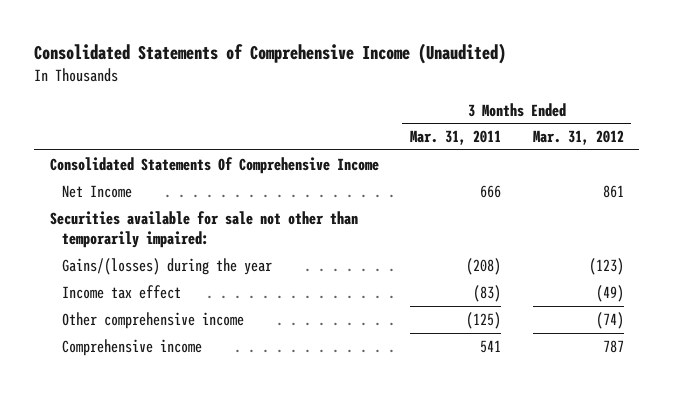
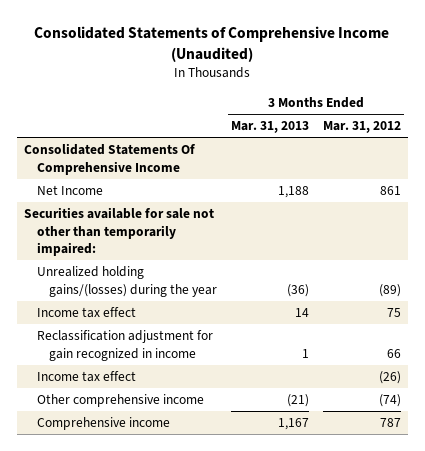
- | 3 Months Ended Mar. 31, 2011 | 3 Months Ended Mar. 31, 2012
+ | 3 Months Ended Mar. 31, 2013 | 3 Months Ended Mar. 31, 2012
- Gains/(losses) during the year | (208) | (123)
- Income tax effect | (83) | (49)
+ Unrealized holding gains/(losses) during the year | (36) | (89)
+ Income tax effect | 14 | 75
+ Reclassification adjustment for gain recognized in income | 1 | 66
+ Income tax effect | | (26)

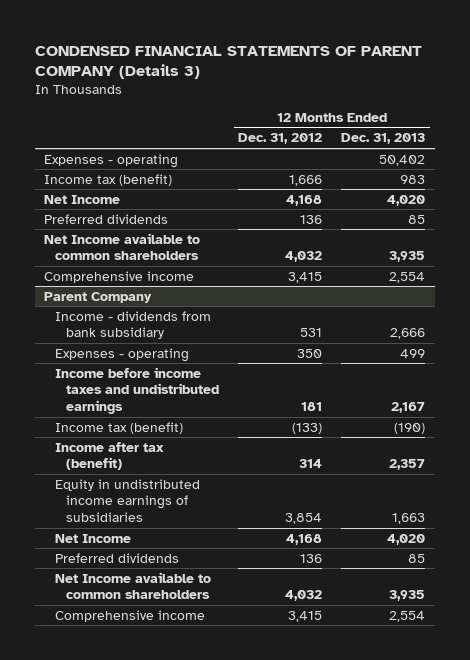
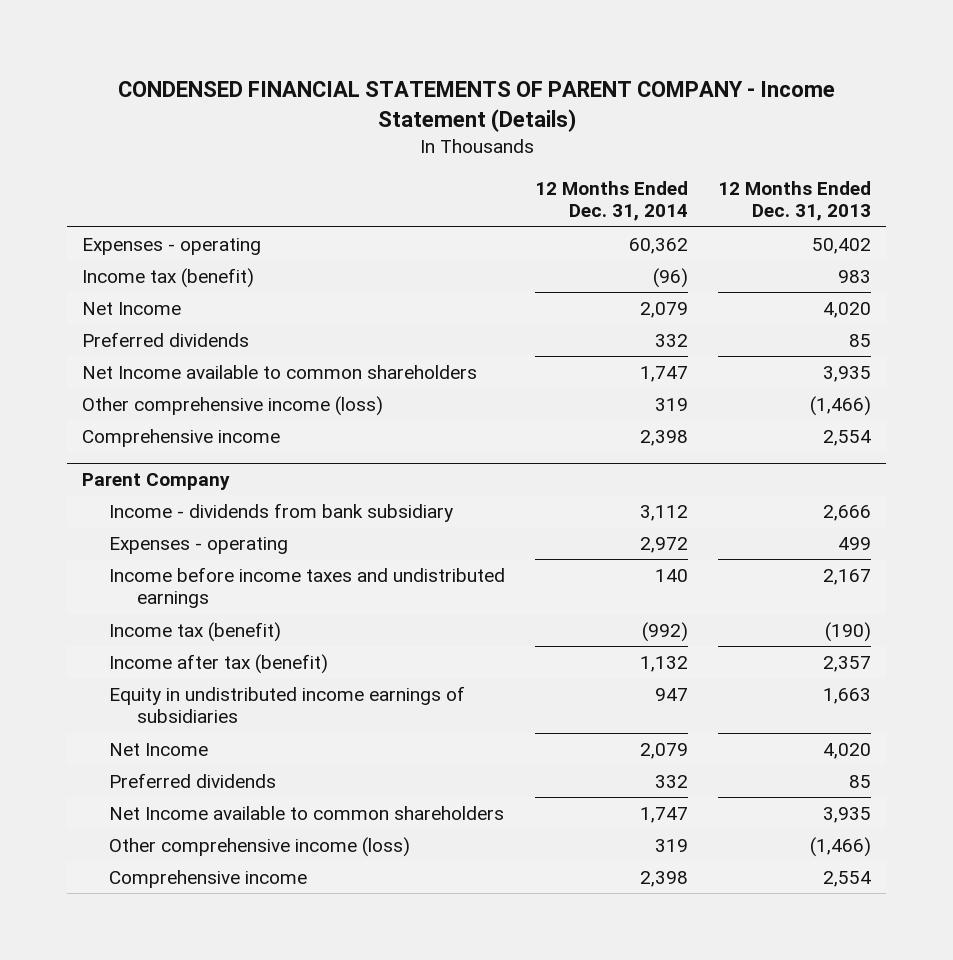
- CONDENSED FINANCIAL STATEMENTS OF PARENT COMPANY (Details 3)
+ CONDENSED FINANCIAL STATEMENTS OF PARENT COMPANY - Income Statement (Details)
- | 12 Months Ended Dec. 31, 2012 | 12 Months Ended Dec. 31, 2013
+ | 12 Months Ended Dec. 31, 2014 | 12 Months Ended Dec. 31, 2013
+ Other comprehensive income (loss) | 319 | (1,466)
@ Parent Company
+ Other comprehensive income (loss) | 319 | (1,466)

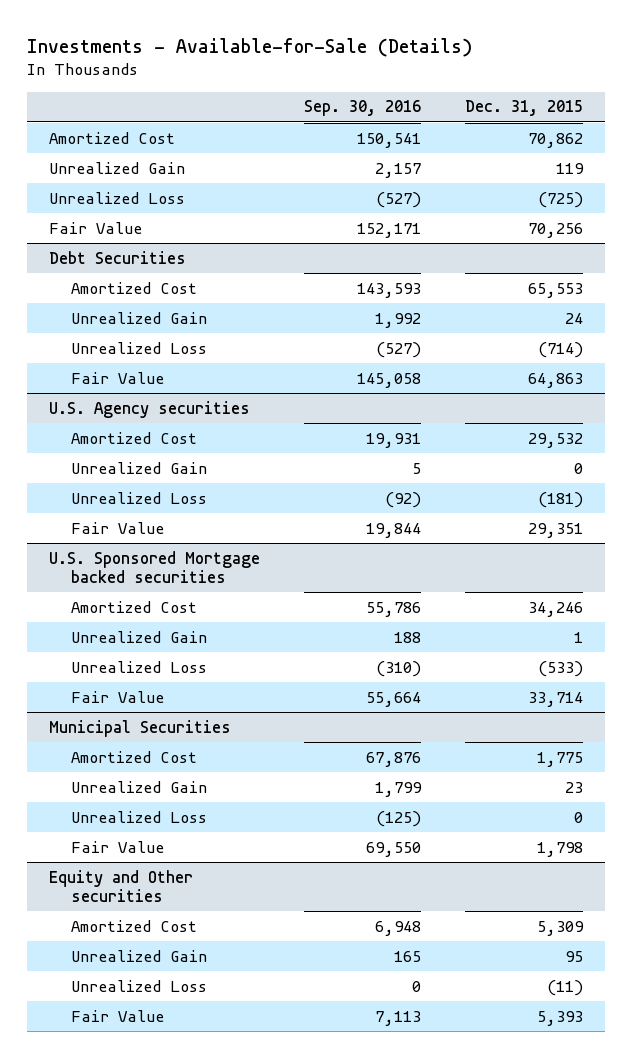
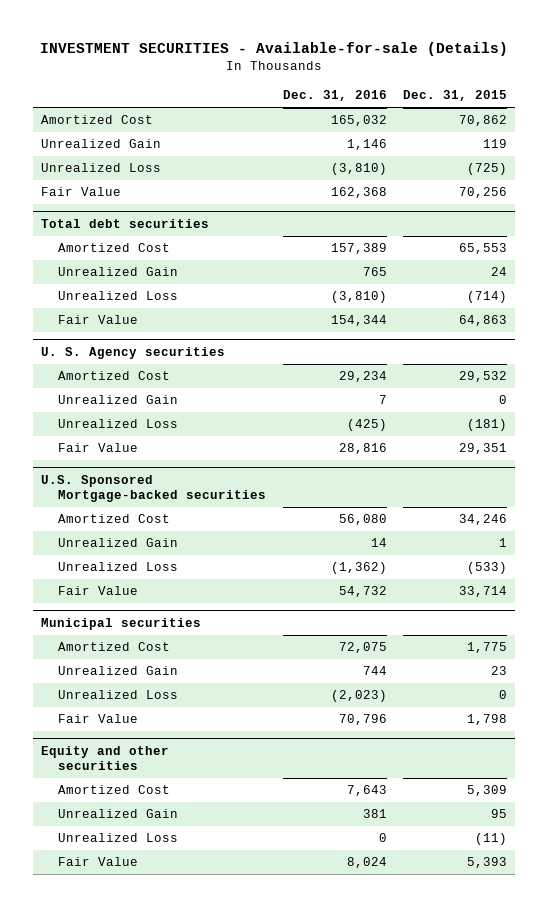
- Investments - Available-for-Sale (Details)
+ INVESTMENT SECURITIES - Available-for-sale (Details)
- | Sep. 30, 2016 | Dec. 31, 2015
+ | Dec. 31, 2016 | Dec. 31, 2015
- Debt Securities
+ Total debt securities
- U.S. Agency securities
+ U. S. Agency securities
- U.S. Sponsored Mortgage backed securities
+ U.S. Sponsored Mortgage-backed securities
- Municipal Securities
+ Municipal securities
- Equity and Other securities
+ Equity and other securities

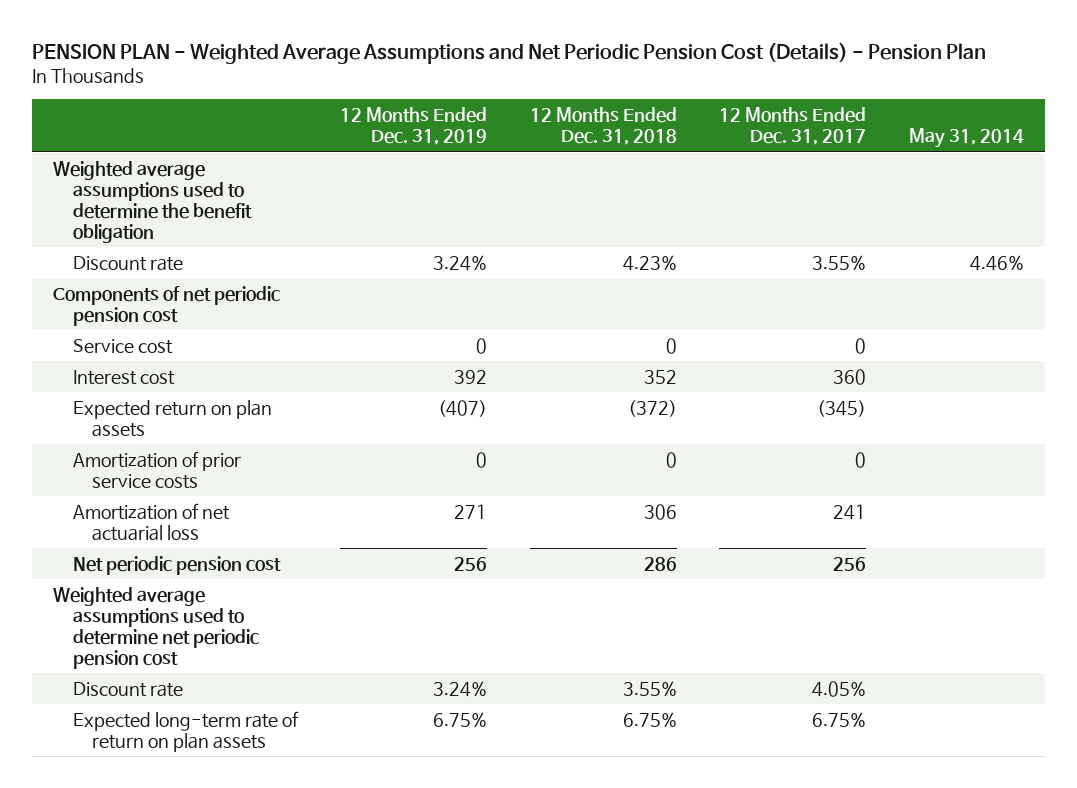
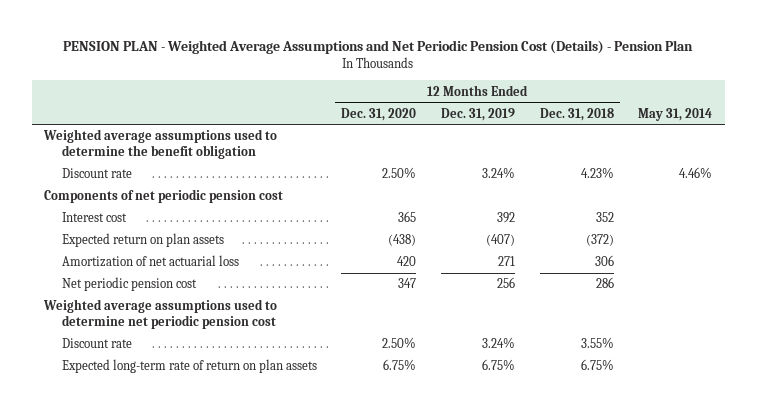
- | 12 Months Ended Dec. 31, 2019 | 12 Months Ended Dec. 31, 2018 | 12 Months Ended Dec. 31, 2017 | May 31, 2014
+ | 12 Months Ended Dec. 31, 2020 | 12 Months Ended Dec. 31, 2019 | 12 Months Ended Dec. 31, 2018 | May 31, 2014
- Service cost | 0 | 0 | 0 |
- Amortization of prior service costs | 0 | 0 | 0 |

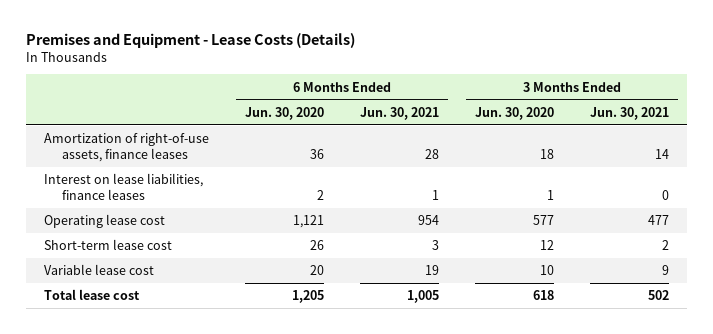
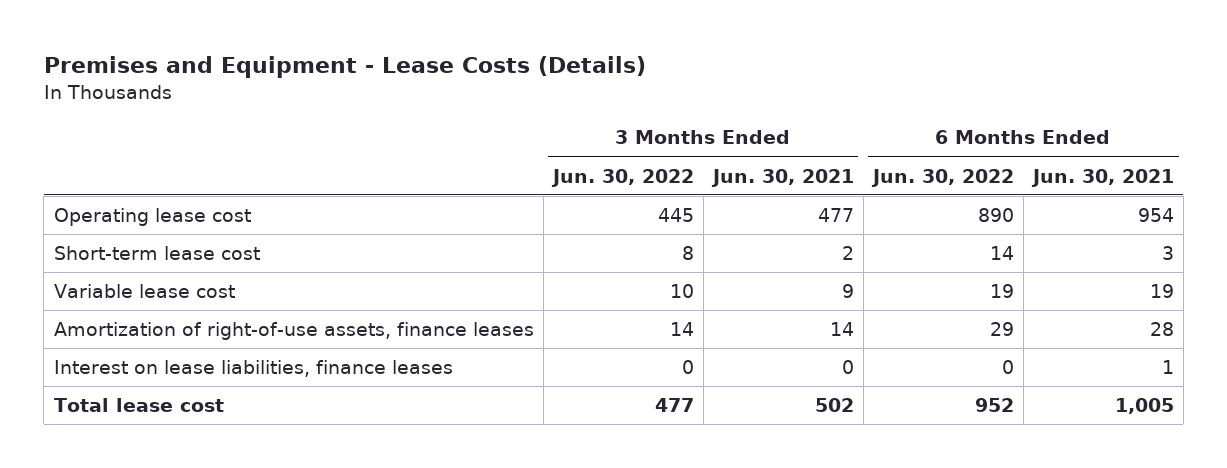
- | 6 Months Ended Jun. 30, 2020 | 6 Months Ended Jun. 30, 2021 | 3 Months Ended Jun. 30, 2020 | 3 Months Ended Jun. 30, 2021
+ | 3 Months Ended Jun. 30, 2022 | 3 Months Ended Jun. 30, 2021 | 6 Months Ended Jun. 30, 2022 | 6 Months Ended Jun. 30, 2021
moved down: Amortization of right-of-use assets, finance leases | 14 | 14 | 29 | 28
moved down: Interest on lease liabilities, finance leases | 0 | 0 | 0 | 1

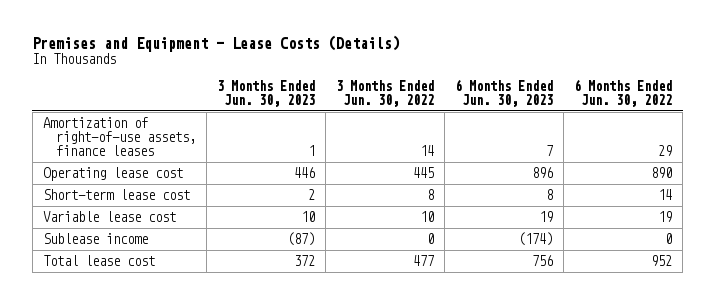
- | 3 Months Ended Jun. 30, 2022 | 3 Months Ended Jun. 30, 2021 | 6 Months Ended Jun. 30, 2022 | 6 Months Ended Jun. 30, 2021
+ | 3 Months Ended Jun. 30, 2023 | 3 Months Ended Jun. 30, 2022 | 6 Months Ended Jun. 30, 2023 | 6 Months Ended Jun. 30, 2022
moved up: Amortization of right-of-use assets, finance leases | 1 | 14 | 7 | 29
- Interest on lease liabilities, finance leases | 0 | 0 | 0 | 1
+ Sublease income | (87) | 0 | (174) | 0

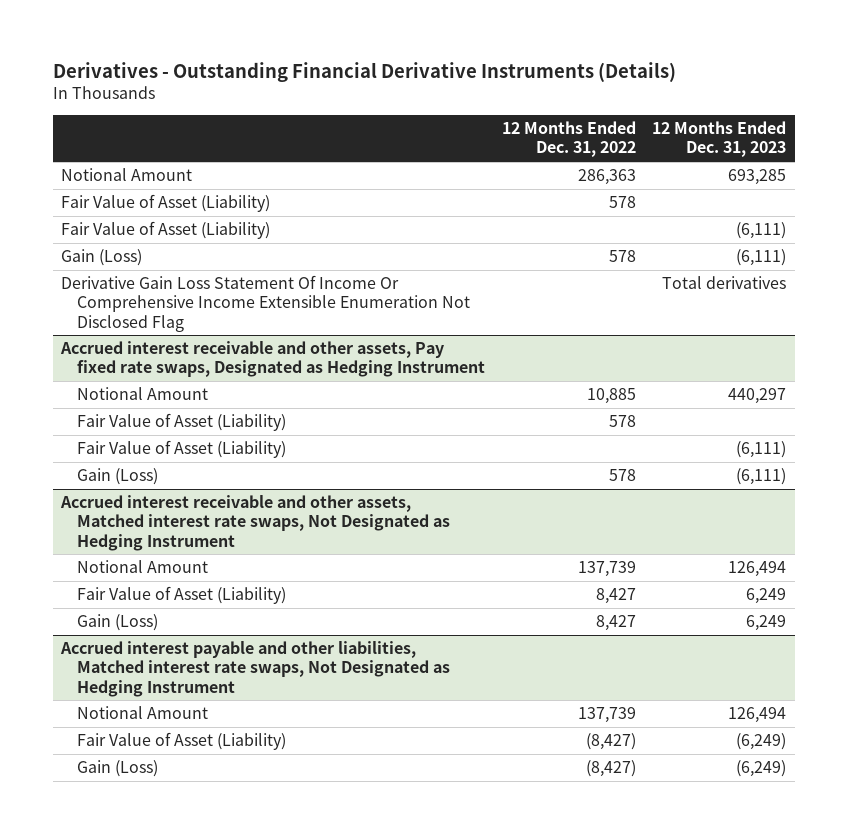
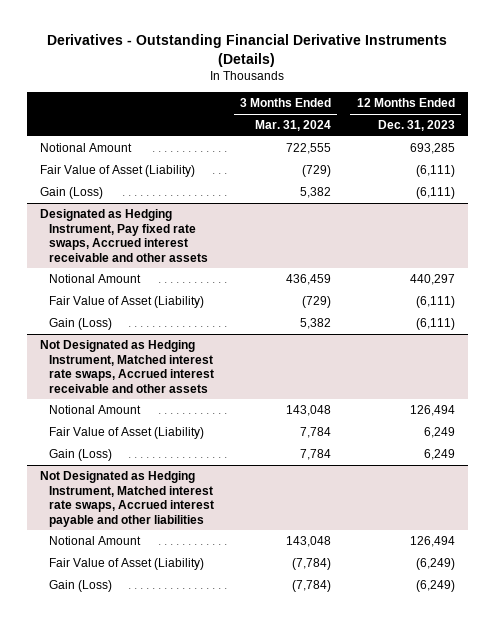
- | 12 Months Ended Dec. 31, 2022 | 12 Months Ended Dec. 31, 2023
+ | 3 Months Ended Mar. 31, 2024 | 12 Months Ended Dec. 31, 2023
- Fair Value of Asset (Liability) | 578 |
- Derivative Gain Loss Statement Of Income Or Comprehensive Income Extensible Enumeration Not Disclosed Flag | | Total derivatives
- Accrued interest receivable and other assets, Pay fixed rate swaps, Designated as Hedging Instrument
+ Designated as Hedging Instrument, Pay fixed rate swaps, Accrued interest receivable and other assets
- Fair Value of Asset (Liability) | 578 |
- Accrued interest receivable and other assets, Matched interest rate swaps, Not Designated as Hedging Instrument
+ Not Designated as Hedging Instrument, Matched interest rate swaps, Accrued interest receivable and other assets
- Accrued interest payable and other liabilities, Matched interest rate swaps, Not Designated as Hedging Instrument
+ Not Designated as Hedging Instrument, Matched interest rate swaps, Accrued interest payable and other liabilities

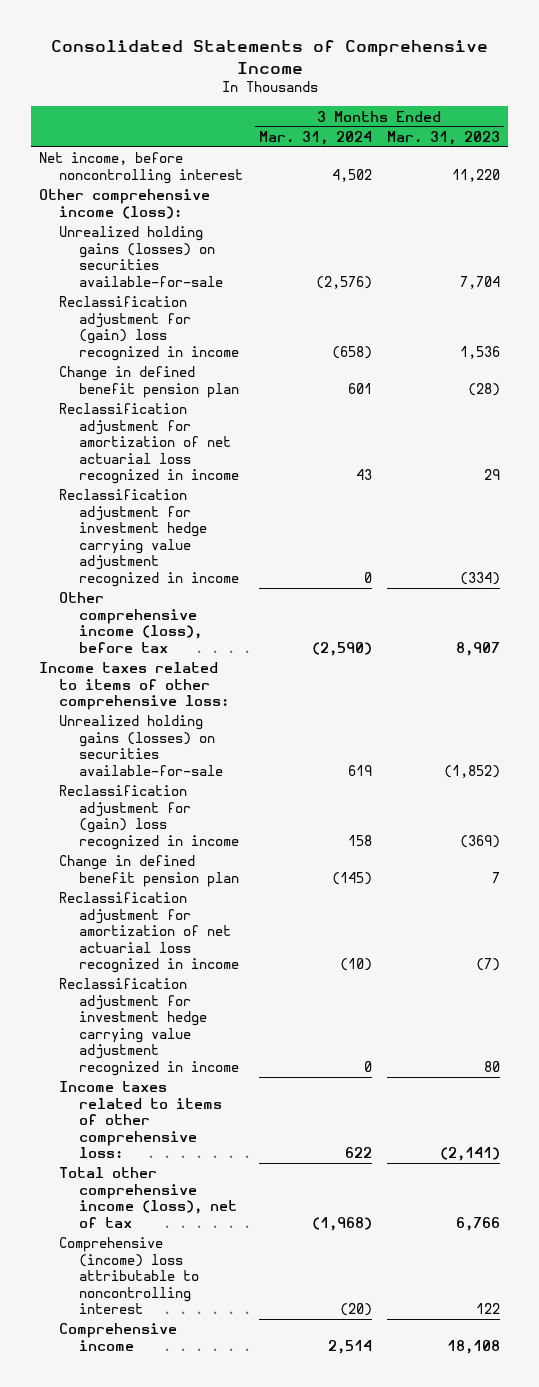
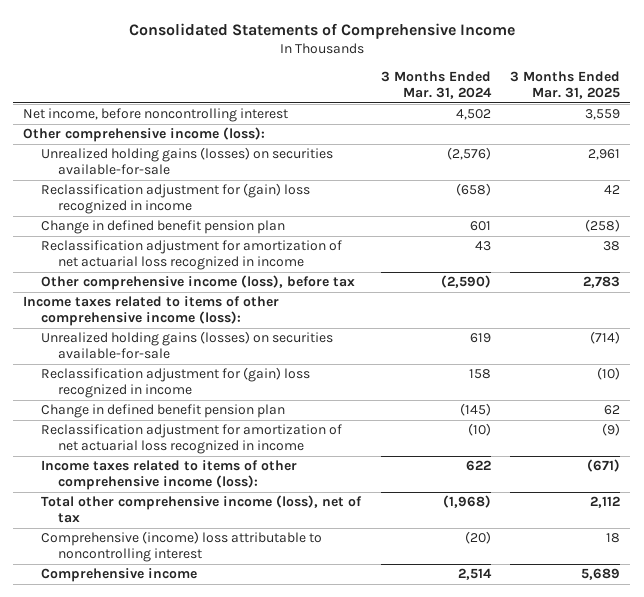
- | 3 Months Ended Mar. 31, 2024 | 3 Months Ended Mar. 31, 2023
+ | 3 Months Ended Mar. 31, 2024 | 3 Months Ended Mar. 31, 2025
- Reclassification adjustment for investment hedge carrying value adjustment recognized in income | 0 | (334)
- Income taxes related to items of other comprehensive loss:
+ Income taxes related to items of other comprehensive income (loss):
- Reclassification adjustment for investment hedge carrying value adjustment recognized in income | 0 | 80
- Income taxes related to items of other comprehensive loss: | 622 | (2,141)
+ Income taxes related to items of other comprehensive income (loss): | 622 | (671)

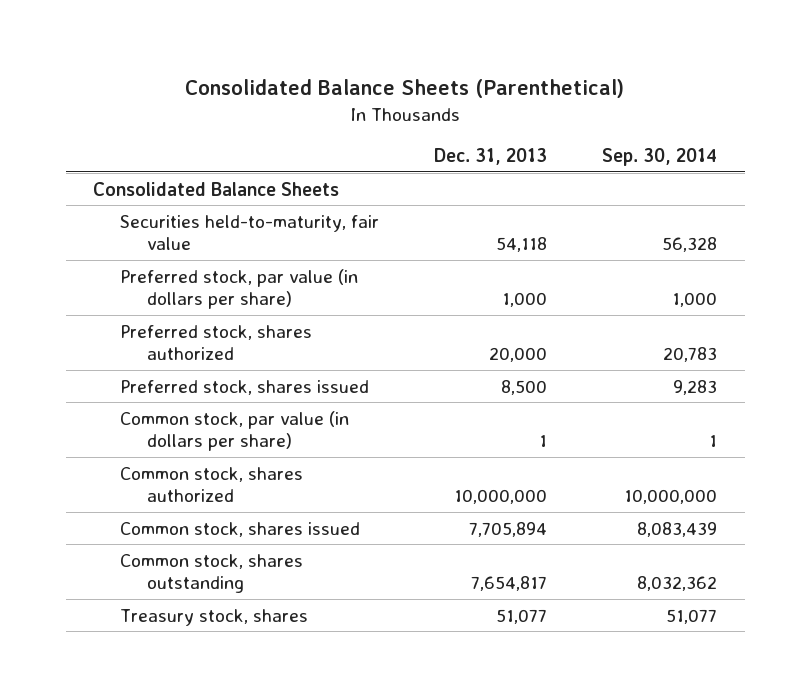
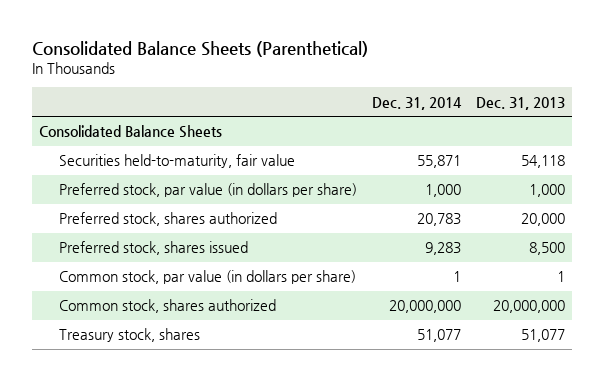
- | Dec. 31, 2013 | Sep. 30, 2014
+ | Dec. 31, 2014 | Dec. 31, 2013
- Common stock, shares authorized | 10,000,000 | 10,000,000
- Common stock, shares issued | 7,705,894 | 8,083,439
- Common stock, shares outstanding | 7,654,817 | 8,032,362
+ Common stock, shares authorized | 20,000,000 | 20,000,000

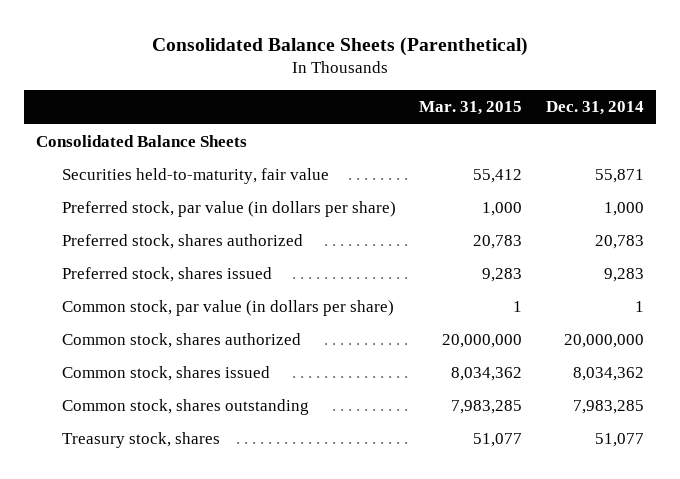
- | Dec. 31, 2014 | Dec. 31, 2013
+ | Mar. 31, 2015 | Dec. 31, 2014
+ Common stock, shares issued | 8,034,362 | 8,034,362
+ Common stock, shares outstanding | 7,983,285 | 7,983,285

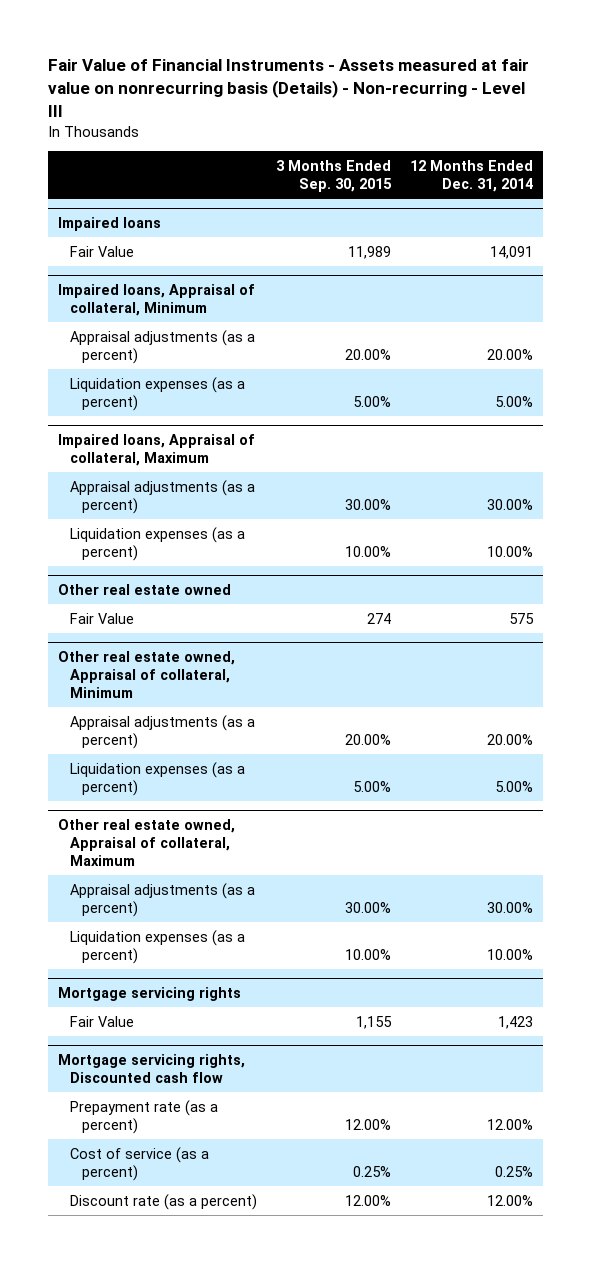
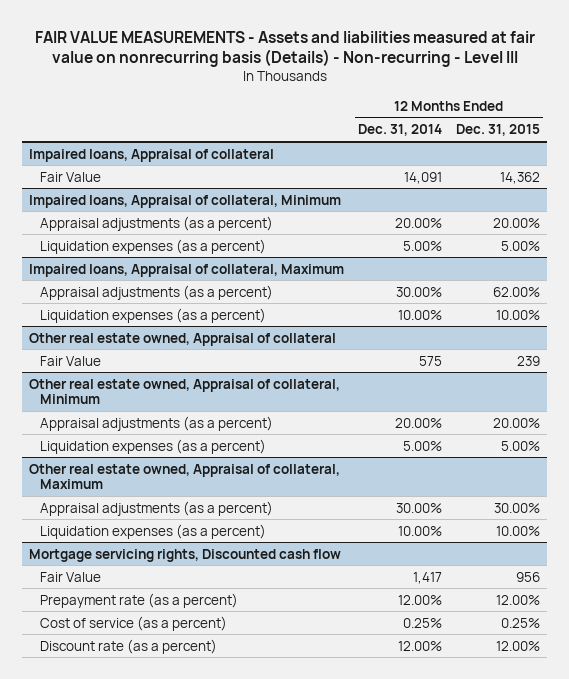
- Fair Value of Financial Instruments - Assets measured at fair value on nonrecurring basis (Details) - Non-recurring - Level III
+ FAIR VALUE MEASUREMENTS - Assets and liabilities measured at fair value on nonrecurring basis (Details) - Non-recurring - Level III
- | 3 Months Ended Sep. 30, 2015 | 12 Months Ended Dec. 31, 2014
+ | 12 Months Ended Dec. 31, 2014 | 12 Months Ended Dec. 31, 2015
- Impaired loans
+ Impaired loans, Appraisal of collateral
- Other real estate owned
+ Other real estate owned, Appraisal of collateral
- Mortgage servicing rights
- Fair Value | 1,155 | 1,423
@ Mortgage servicing rights, Discounted cash flow
+ Fair Value | 1,417 | 956

